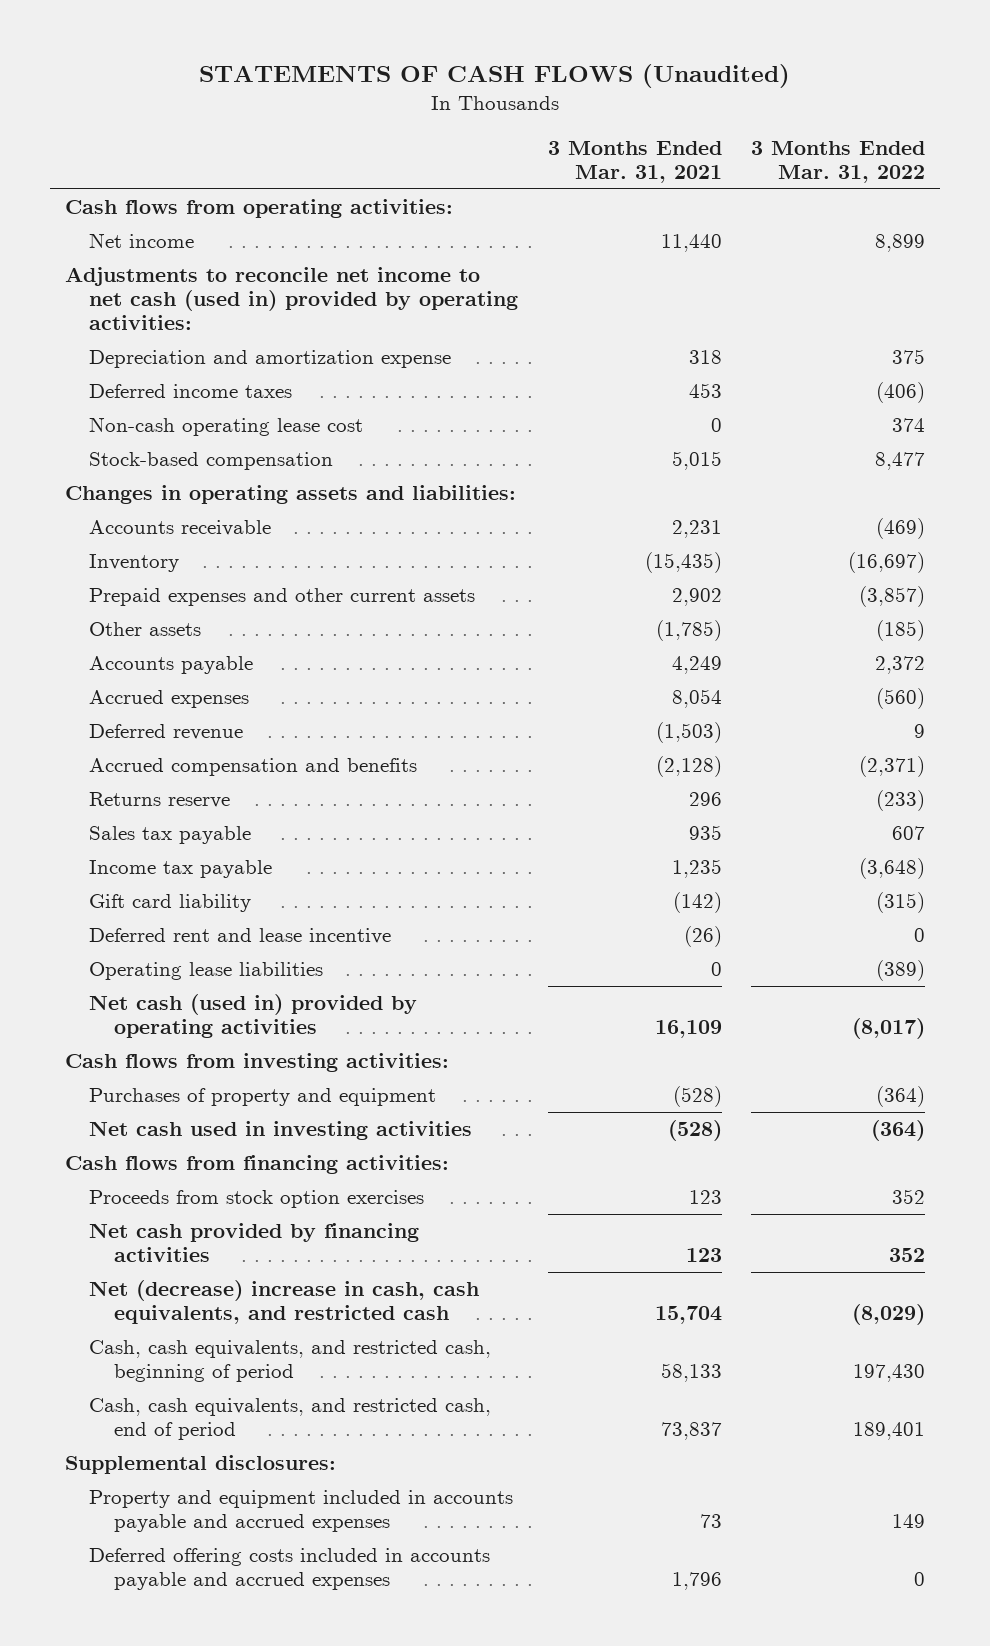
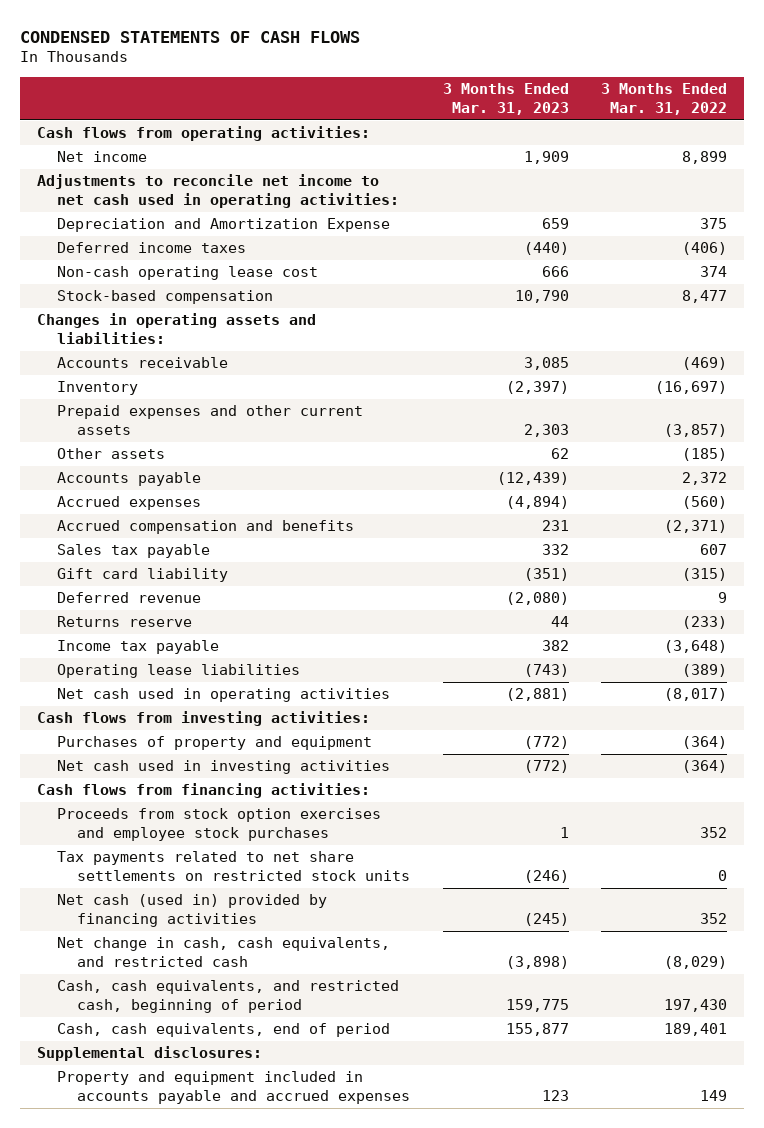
- STATEMENTS OF CASH FLOWS (Unaudited)
+ CONDENSED STATEMENTS OF CASH FLOWS
- | 3 Months Ended Mar. 31, 2021 | 3 Months Ended Mar. 31, 2022
+ | 3 Months Ended Mar. 31, 2023 | 3 Months Ended Mar. 31, 2022
- Adjustments to reconcile net income to net cash (used in) provided by operating activities:
- Depreciation and amortization expense | 318 | 375
+ Adjustments to reconcile net income to net cash used in operating activities:
+ Depreciation and Amortization Expense | 659 | 375
- Deferred rent and lease incentive | (26) | 0
moved down: Deferred revenue | (2,080) | 9
moved down: Returns reserve | 44 | (233)
moved down: Income tax payable | 382 | (3,648)
- Net cash (used in) provided by operating activities | 16,109 | (8,017)
+ Net cash used in operating activities | (2,881) | (8,017)
- Proceeds from stock option exercises | 123 | 352
- Net cash provided by financing activities | 123 | 352
- Net (decrease) increase in cash, cash equivalents, and restricted cash | 15,704 | (8,029)
+ Proceeds from stock option exercises and employee stock purchases | 1 | 352
+ Tax payments related to net share settlements on restricted stock units | (246) | 0
+ Net cash (used in) provided by financing activities | (245) | 352
+ Net change in cash, cash equivalents, and restricted cash | (3,898) | (8,029)
- Cash, cash equivalents, and restricted cash, end of period | 73,837 | 189,401
+ Cash, cash equivalents, end of period | 155,877 | 189,401
- Deferred offering costs included in accounts payable and accrued expenses | 1,796 | 0

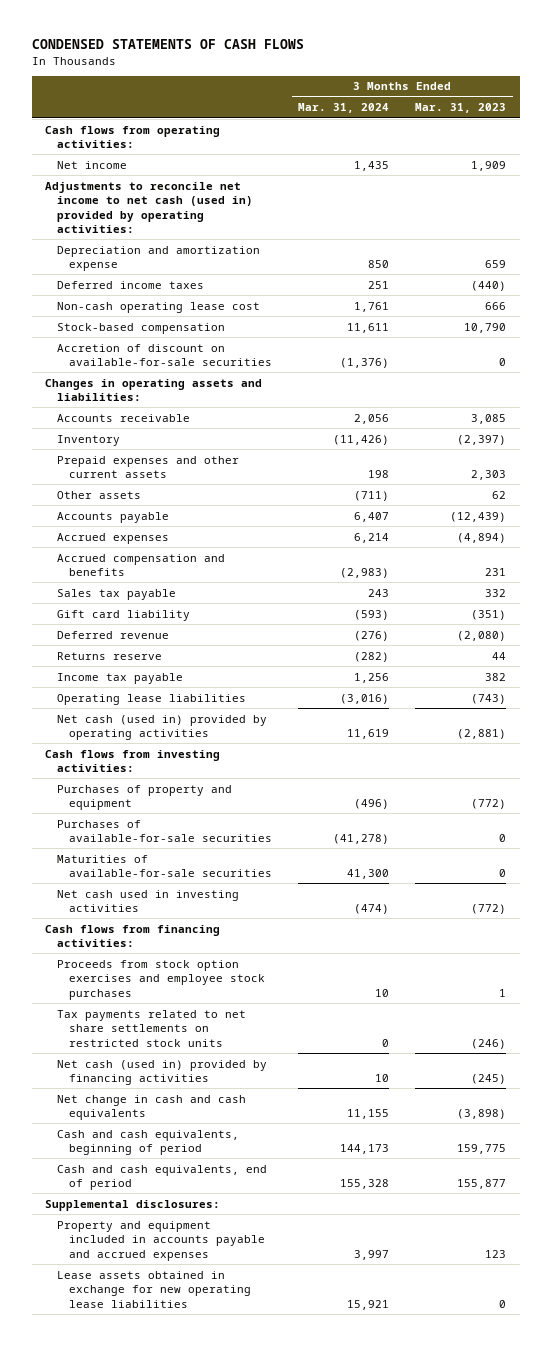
- | 3 Months Ended Mar. 31, 2023 | 3 Months Ended Mar. 31, 2022
+ | 3 Months Ended Mar. 31, 2024 | 3 Months Ended Mar. 31, 2023
- Adjustments to reconcile net income to net cash used in operating activities:
- Depreciation and Amortization Expense | 659 | 375
+ Adjustments to reconcile net income to net cash (used in) provided by operating activities:
+ Depreciation and amortization expense | 850 | 659
+ Accretion of discount on available-for-sale securities | (1,376) | 0
- Net cash used in operating activities | (2,881) | (8,017)
+ Net cash (used in) provided by operating activities | 11,619 | (2,881)
+ Purchases of available-for-sale securities | (41,278) | 0
+ Maturities of available-for-sale securities | 41,300 | 0
- Net change in cash, cash equivalents, and restricted cash | (3,898) | (8,029)
- Cash, cash equivalents, and restricted cash, beginning of period | 159,775 | 197,430
- Cash, cash equivalents, end of period | 155,877 | 189,401
+ Net change in cash and cash equivalents | 11,155 | (3,898)
+ Cash and cash equivalents, beginning of period | 144,173 | 159,775
+ Cash and cash equivalents, end of period | 155,328 | 155,877
+ Lease assets obtained in exchange for new operating lease liabilities | 15,921 | 0

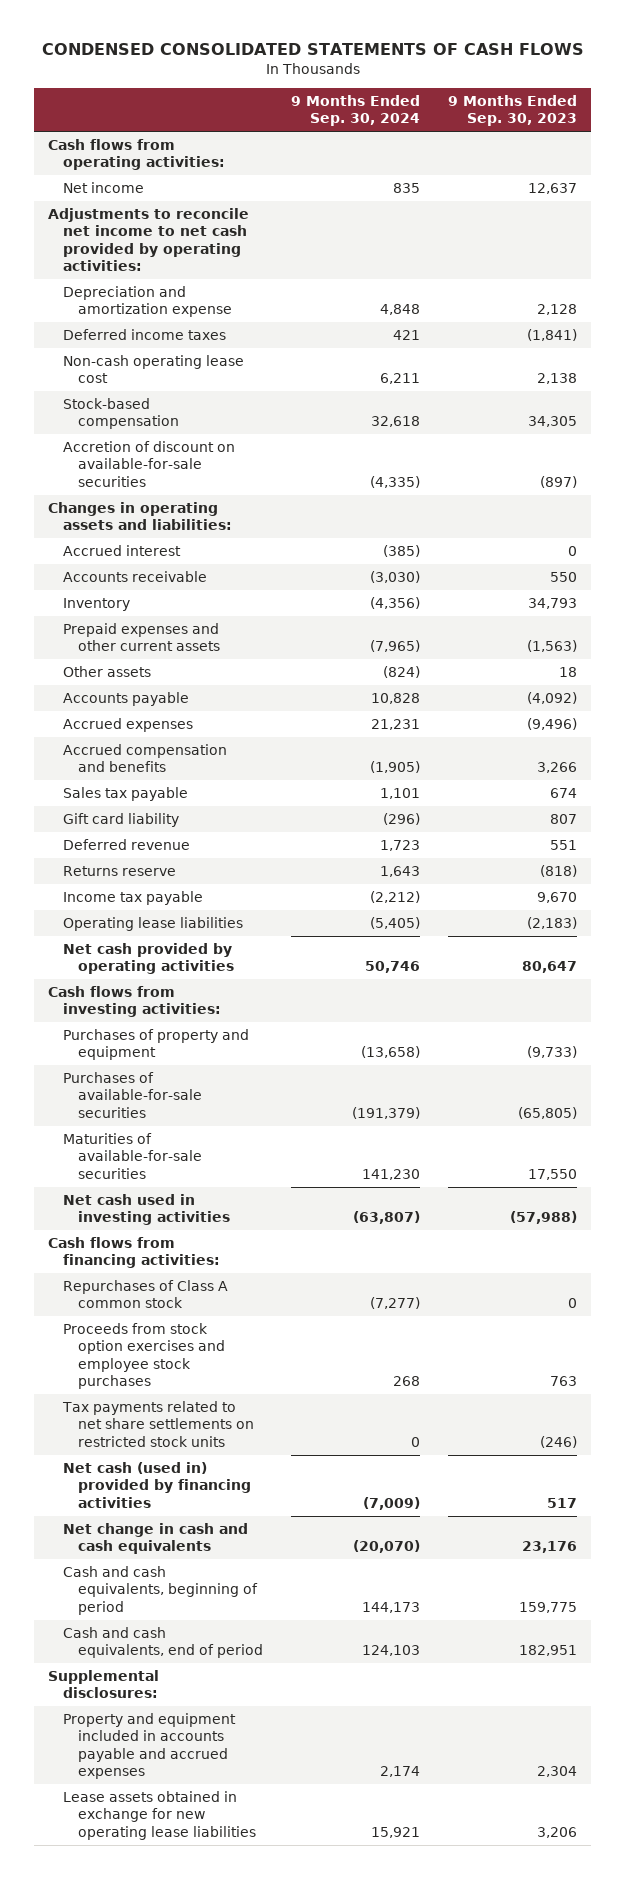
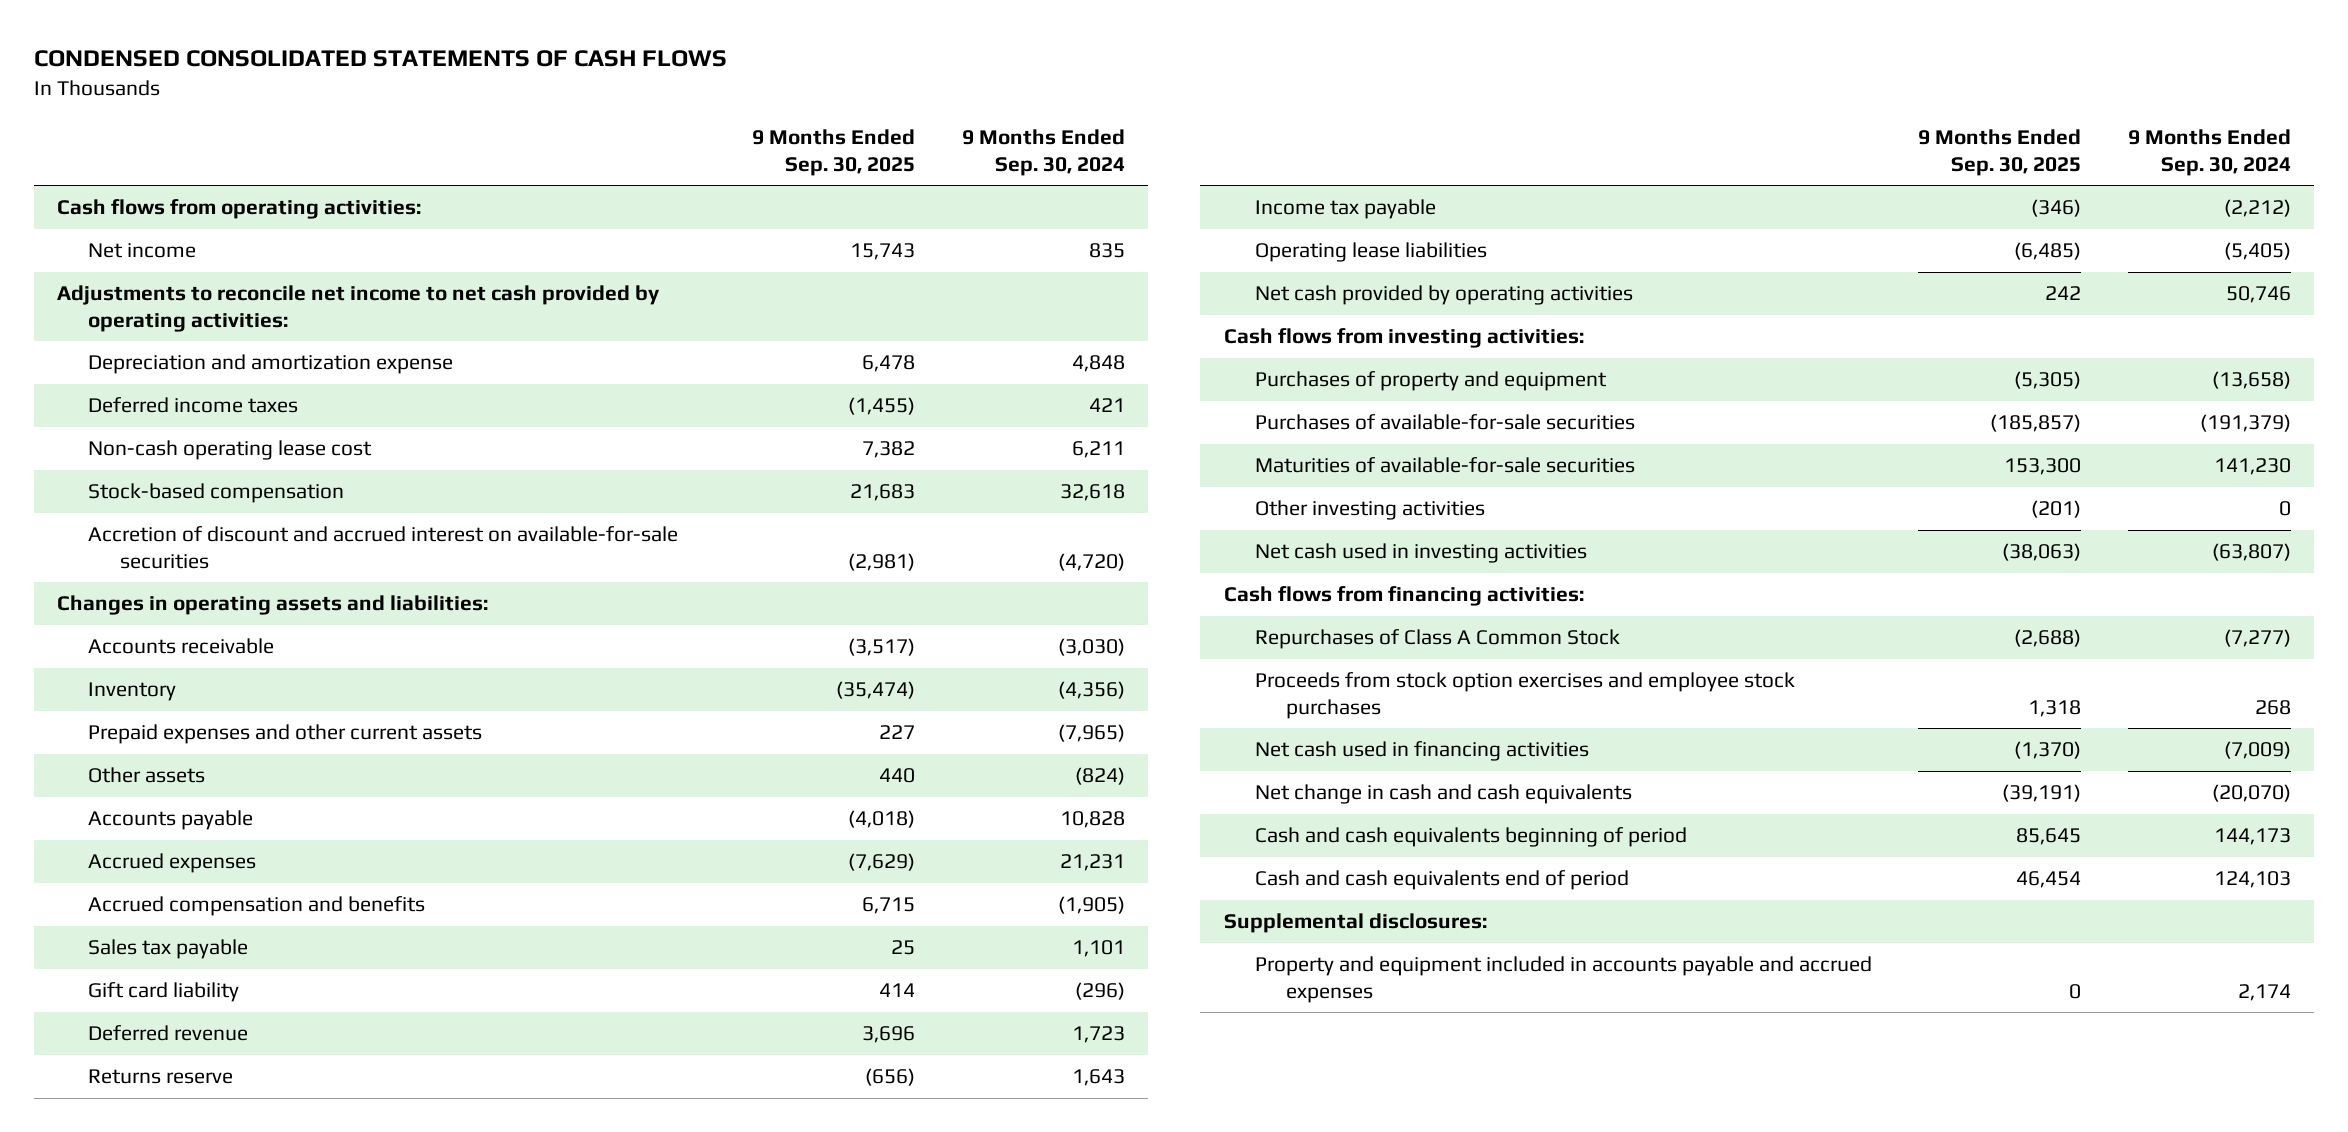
- | 9 Months Ended Sep. 30, 2024 | 9 Months Ended Sep. 30, 2023
+ | 9 Months Ended Sep. 30, 2025 | 9 Months Ended Sep. 30, 2024
- Accretion of discount on available-for-sale securities | (4,335) | (897)
+ Accretion of discount and accrued interest on available-for-sale securities | (2,981) | (4,720)
- Accrued interest | (385) | 0
+ Other investing activities | (201) | 0
- Repurchases of Class A common stock | (7,277) | 0
+ Repurchases of Class A Common Stock | (2,688) | (7,277)
- Tax payments related to net share settlements on restricted stock units | 0 | (246)
- Net cash (used in) provided by financing activities | (7,009) | 517
+ Net cash used in financing activities | (1,370) | (7,009)
- Cash and cash equivalents, beginning of period | 144,173 | 159,775
- Cash and cash equivalents, end of period | 124,103 | 182,951
+ Cash and cash equivalents beginning of period | 85,645 | 144,173
+ Cash and cash equivalents end of period | 46,454 | 124,103
- Lease assets obtained in exchange for new operating lease liabilities | 15,921 | 3,206

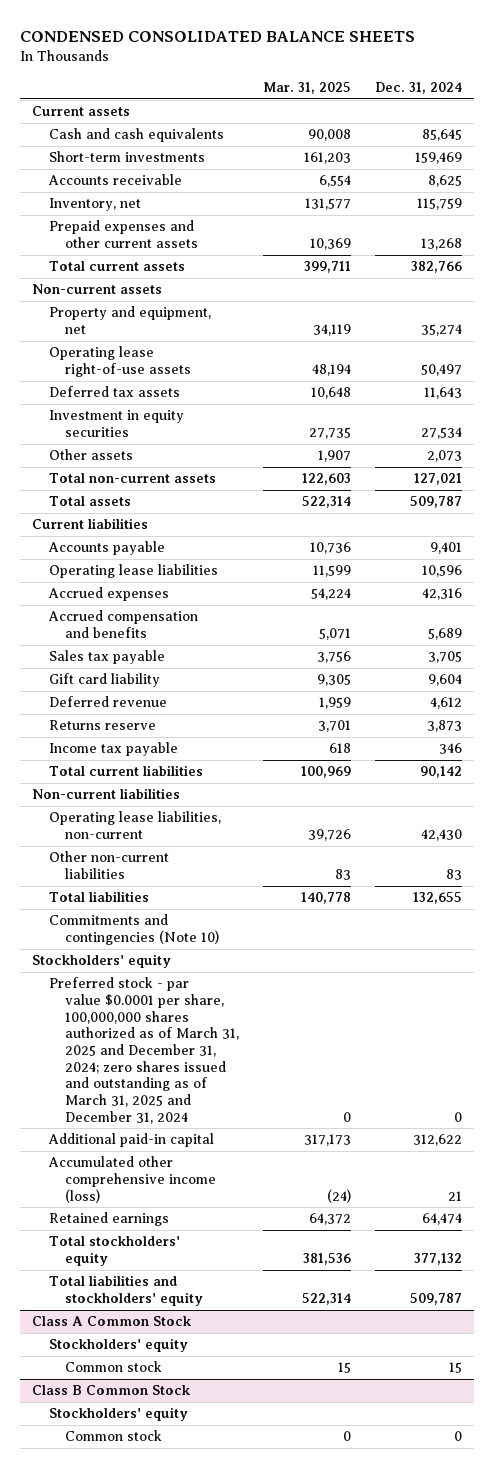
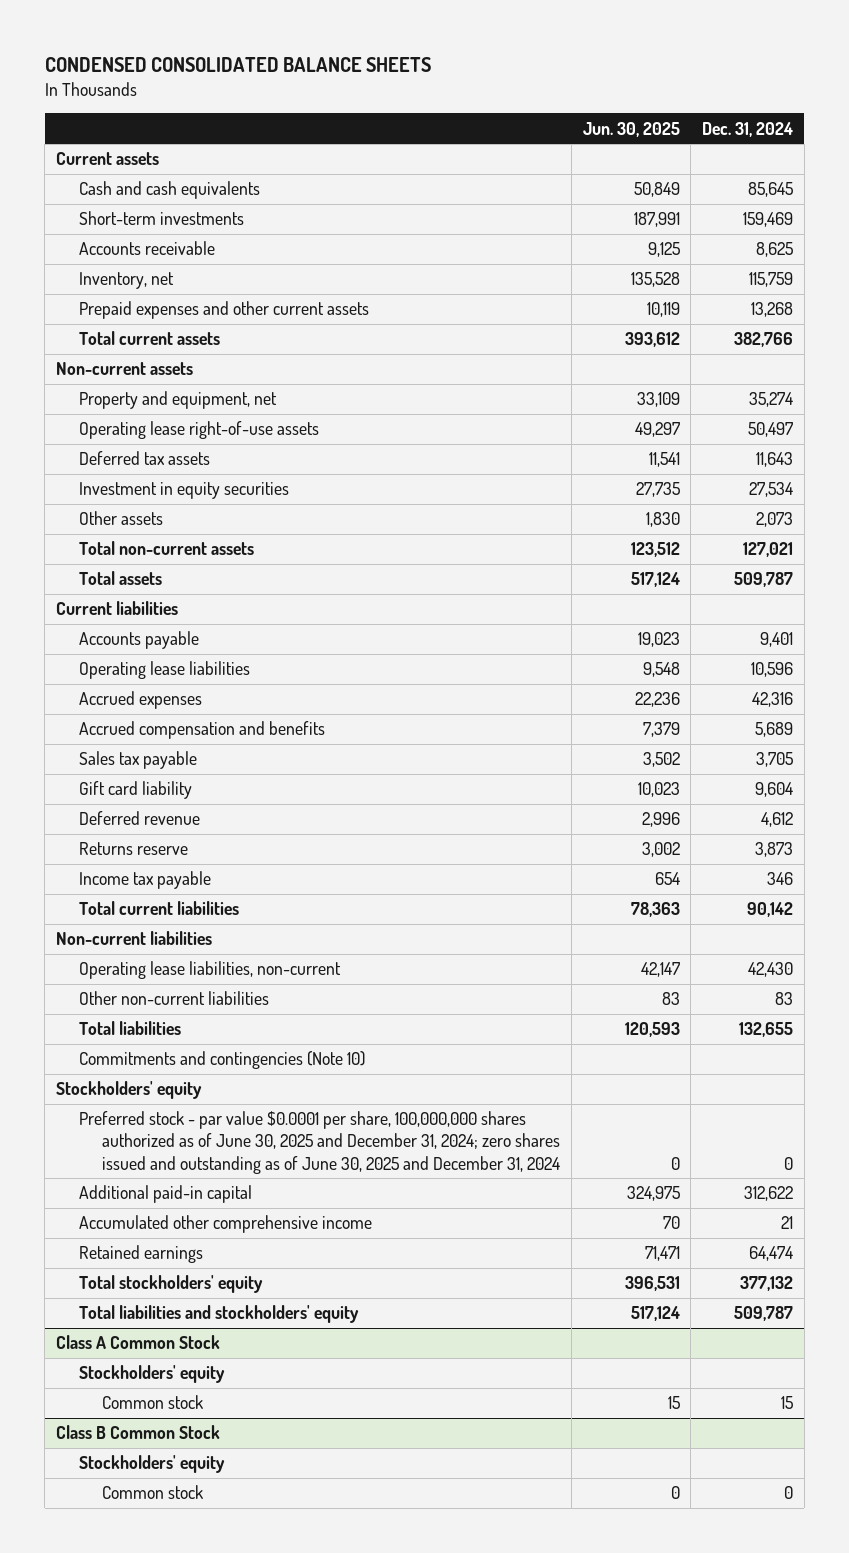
- | Mar. 31, 2025 | Dec. 31, 2024
+ | Jun. 30, 2025 | Dec. 31, 2024
- Preferred stock - par value $0.0001 per share, 100,000,000 shares authorized as of March 31, 2025 and December 31, 2024; zero shares issued and outstanding as of March 31, 2025 and December 31, 2024 | 0 | 0
+ Preferred stock - par value $0.0001 per share, 100,000,000 shares authorized as of June 30, 2025 and December 31, 2024; zero shares issued and outstanding as of June 30, 2025 and December 31, 2024 | 0 | 0
- Accumulated other comprehensive income (loss) | (24) | 21
+ Accumulated other comprehensive income | 70 | 21

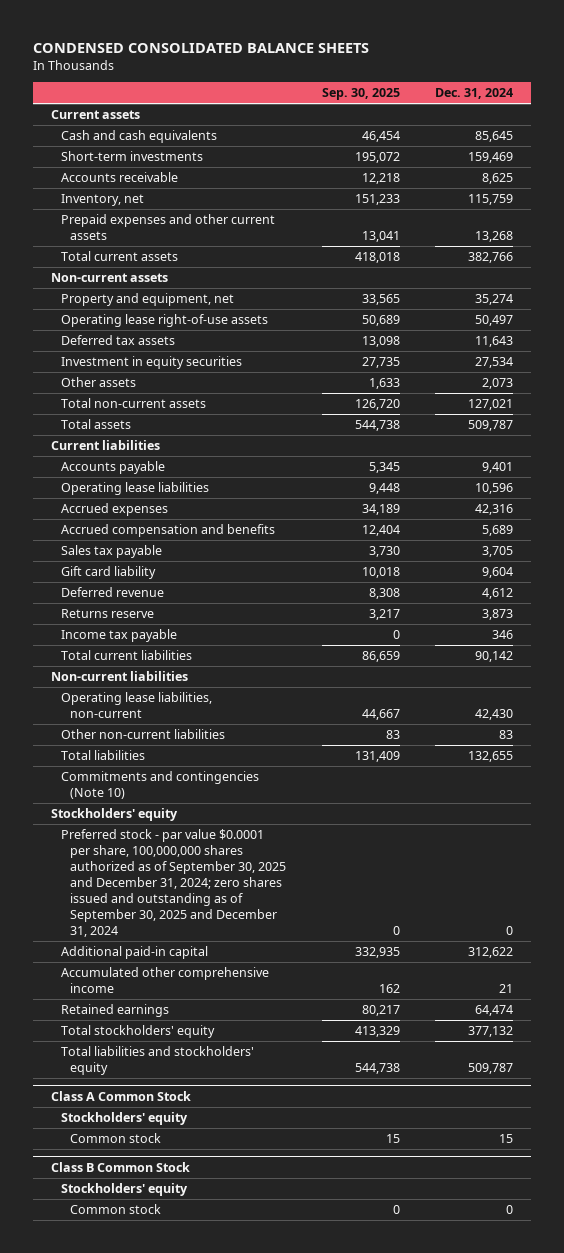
- | Jun. 30, 2025 | Dec. 31, 2024
+ | Sep. 30, 2025 | Dec. 31, 2024
- Preferred stock - par value $0.0001 per share, 100,000,000 shares authorized as of June 30, 2025 and December 31, 2024; zero shares issued and outstanding as of June 30, 2025 and December 31, 2024 | 0 | 0
+ Preferred stock - par value $0.0001 per share, 100,000,000 shares authorized as of September 30, 2025 and December 31, 2024; zero shares issued and outstanding as of September 30, 2025 and December 31, 2024 | 0 | 0

